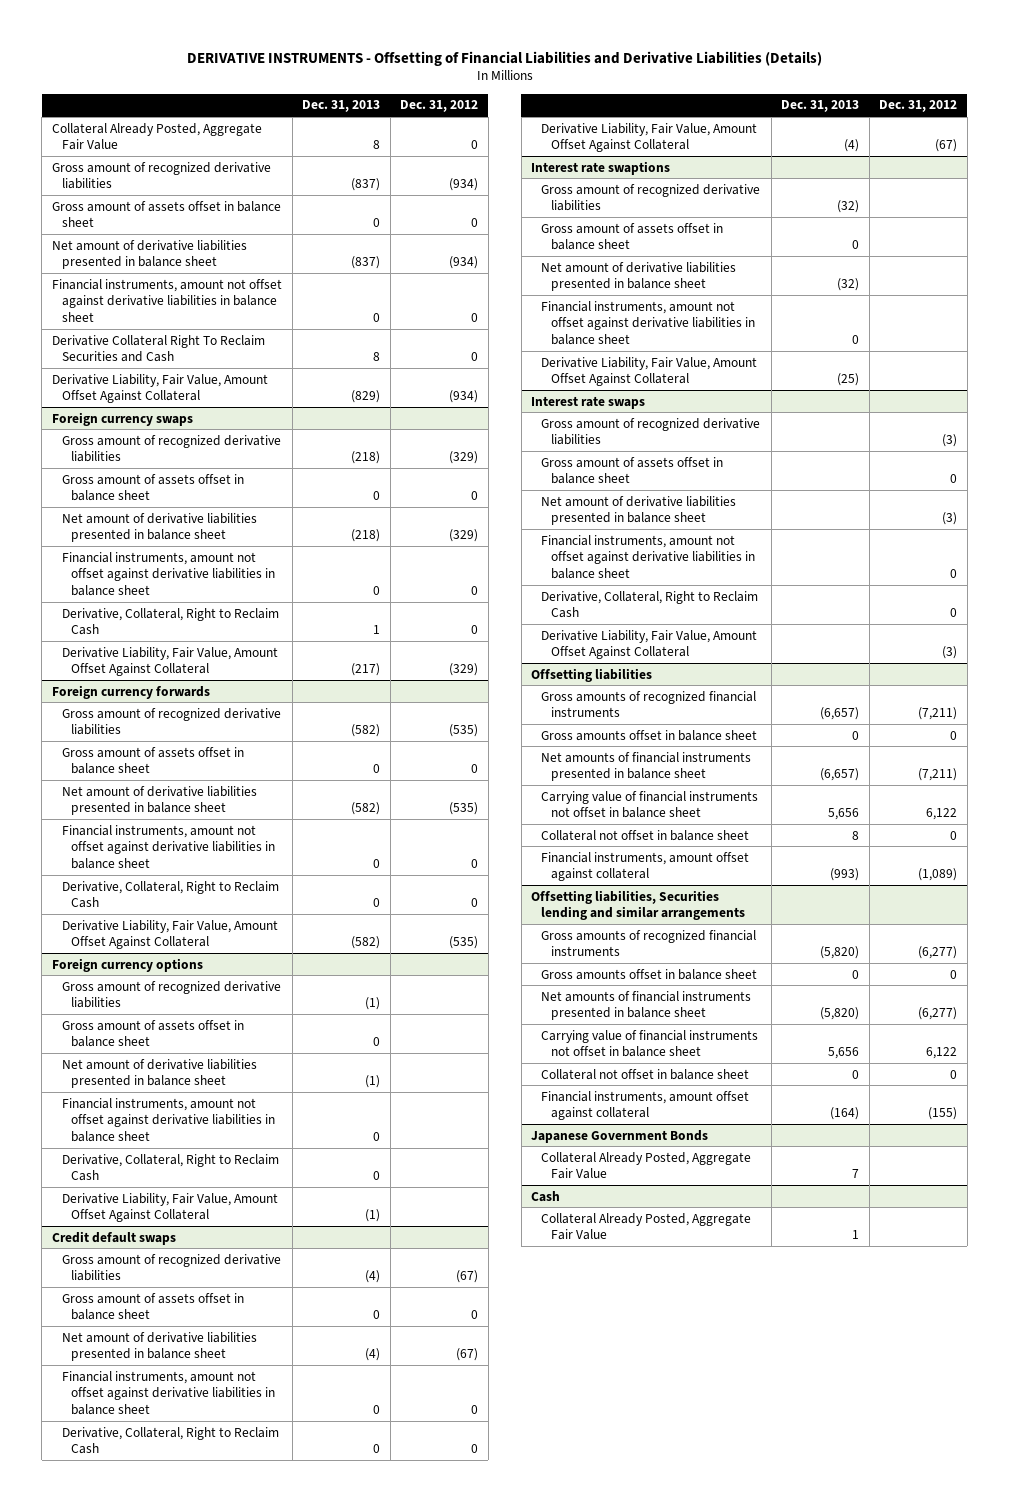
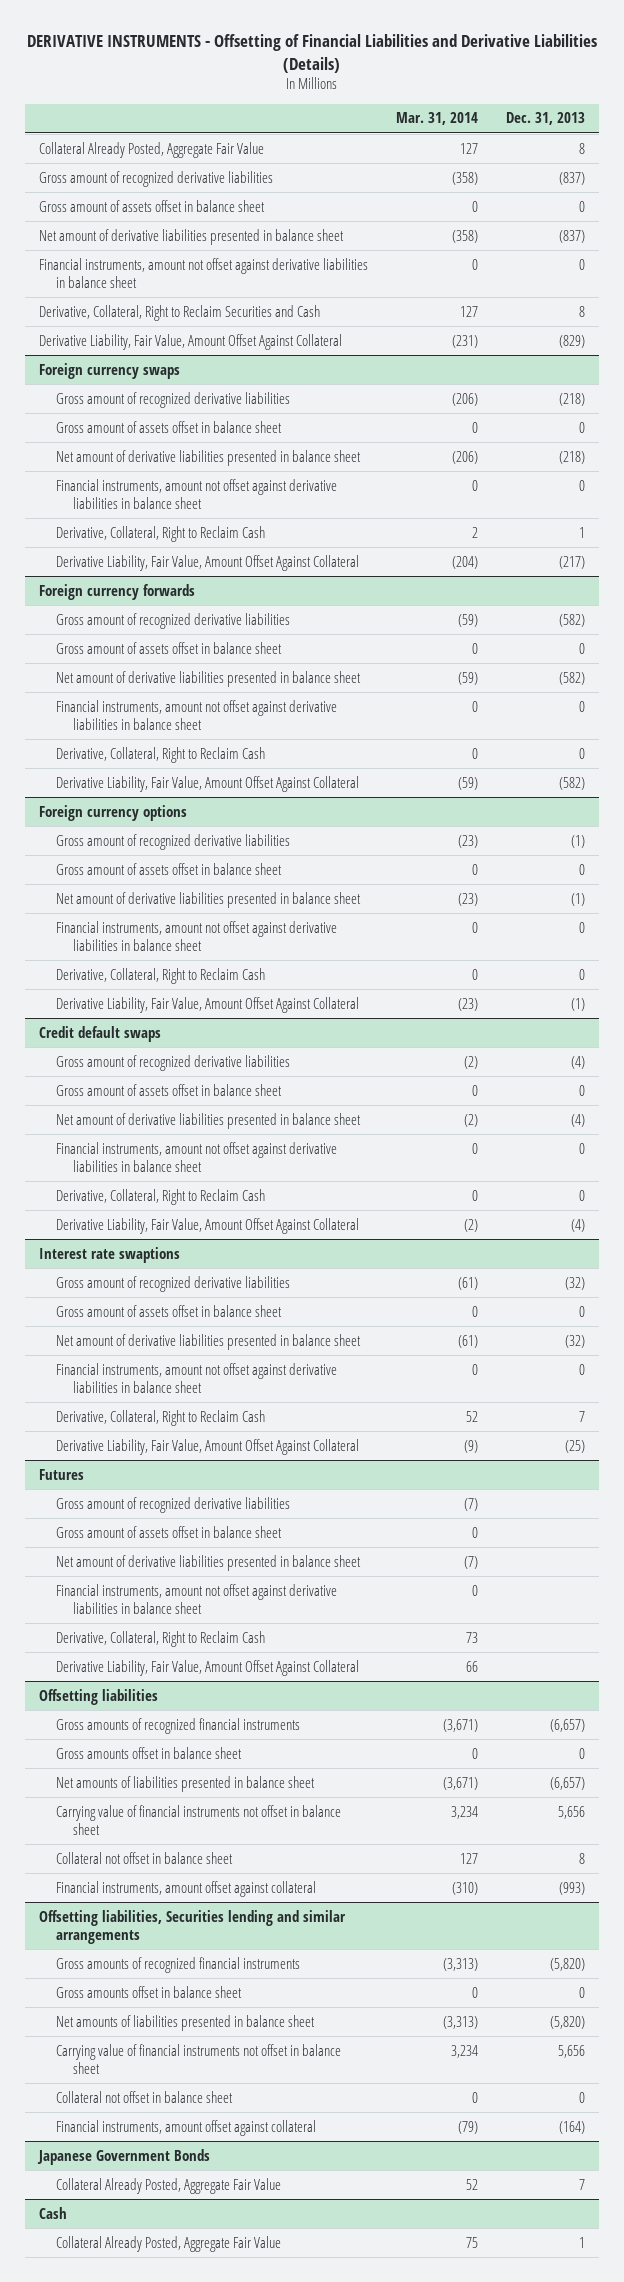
- | Dec. 31, 2013 | Dec. 31, 2012
+ | Mar. 31, 2014 | Dec. 31, 2013
- Derivative Collateral Right To Reclaim Securities and Cash | 8 | 0
+ Derivative, Collateral, Right to Reclaim Securities and Cash | 127 | 8
@ Interest rate swaptions
+ Derivative, Collateral, Right to Reclaim Cash | 52 | 7
- Interest rate swaps
+ Futures
@ Offsetting liabilities
- Net amounts of financial instruments presented in balance sheet | (6,657) | (7,211)
+ Net amounts of liabilities presented in balance sheet | (3,671) | (6,657)
@ Offsetting liabilities, Securities lending and similar arrangements
- Net amounts of financial instruments presented in balance sheet | (5,820) | (6,277)
+ Net amounts of liabilities presented in balance sheet | (3,313) | (5,820)

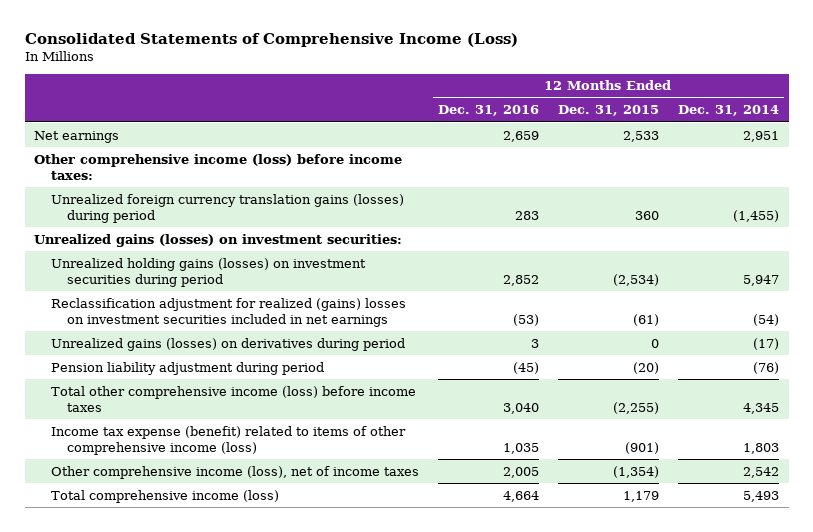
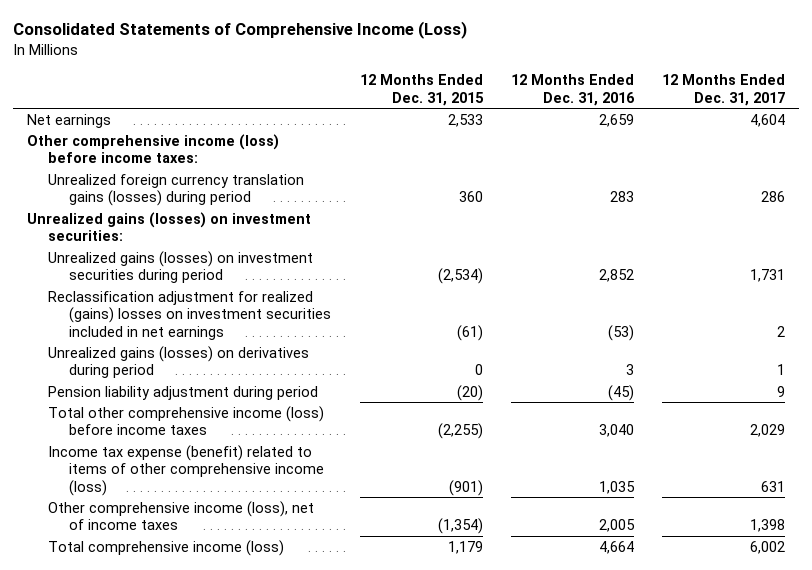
- | 12 Months Ended Dec. 31, 2016 | 12 Months Ended Dec. 31, 2015 | 12 Months Ended Dec. 31, 2014
+ | 12 Months Ended Dec. 31, 2015 | 12 Months Ended Dec. 31, 2016 | 12 Months Ended Dec. 31, 2017
- Unrealized holding gains (losses) on investment securities during period | 2,852 | (2,534) | 5,947
+ Unrealized gains (losses) on investment securities during period | (2,534) | 2,852 | 1,731

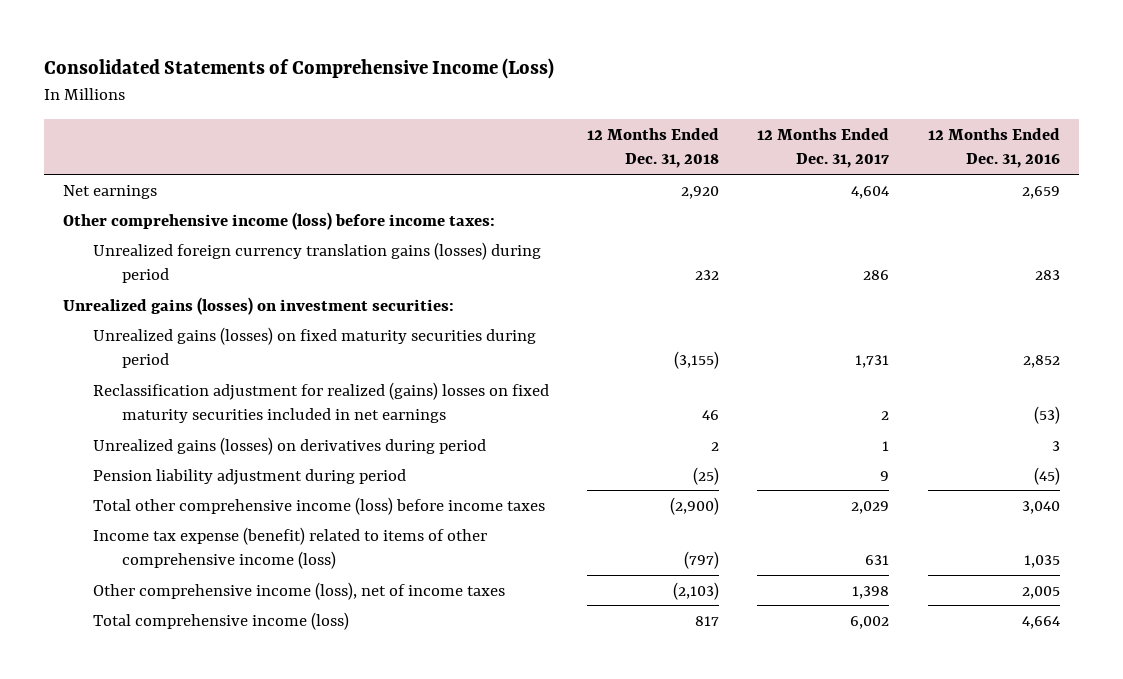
- | 12 Months Ended Dec. 31, 2015 | 12 Months Ended Dec. 31, 2016 | 12 Months Ended Dec. 31, 2017
+ | 12 Months Ended Dec. 31, 2018 | 12 Months Ended Dec. 31, 2017 | 12 Months Ended Dec. 31, 2016
- Unrealized gains (losses) on investment securities during period | (2,534) | 2,852 | 1,731
- Reclassification adjustment for realized (gains) losses on investment securities included in net earnings | (61) | (53) | 2
+ Unrealized gains (losses) on fixed maturity securities during period | (3,155) | 1,731 | 2,852
+ Reclassification adjustment for realized (gains) losses on fixed maturity securities included in net earnings | 46 | 2 | (53)

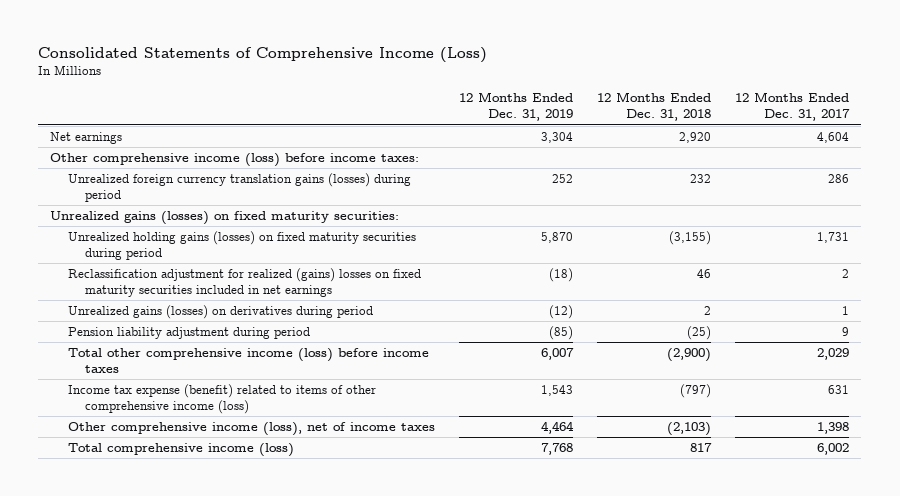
- | 12 Months Ended Dec. 31, 2018 | 12 Months Ended Dec. 31, 2017 | 12 Months Ended Dec. 31, 2016
+ | 12 Months Ended Dec. 31, 2019 | 12 Months Ended Dec. 31, 2018 | 12 Months Ended Dec. 31, 2017
- Unrealized gains (losses) on investment securities:
- Unrealized gains (losses) on fixed maturity securities during period | (3,155) | 1,731 | 2,852
+ Unrealized gains (losses) on fixed maturity securities:
+ Unrealized holding gains (losses) on fixed maturity securities during period | 5,870 | (3,155) | 1,731

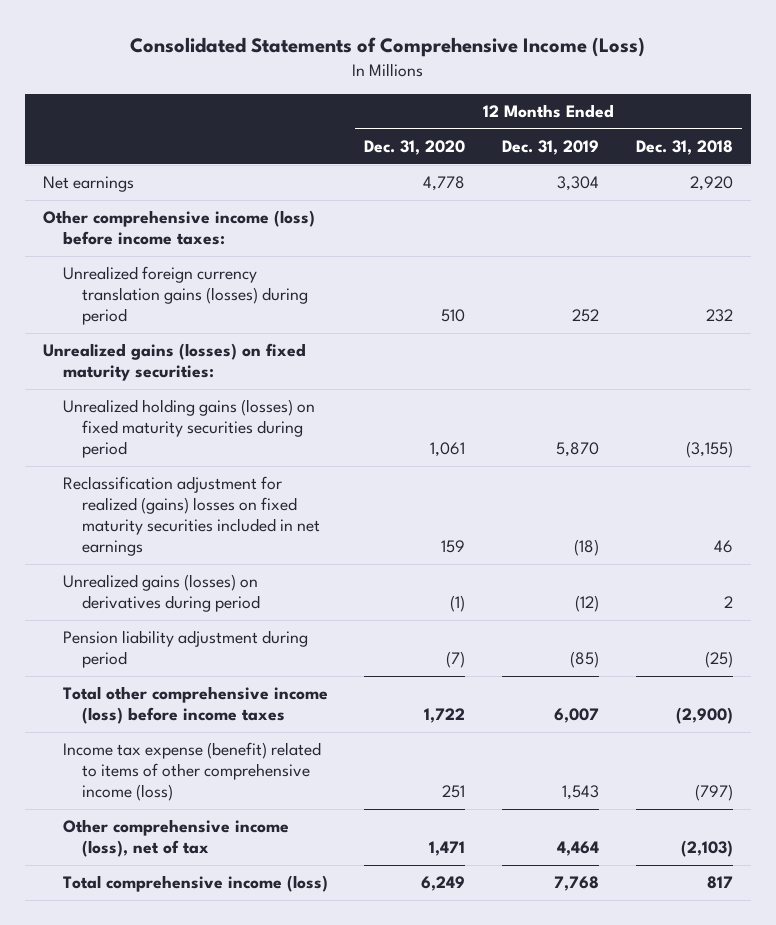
- | 12 Months Ended Dec. 31, 2019 | 12 Months Ended Dec. 31, 2018 | 12 Months Ended Dec. 31, 2017
+ | 12 Months Ended Dec. 31, 2020 | 12 Months Ended Dec. 31, 2019 | 12 Months Ended Dec. 31, 2018
- Other comprehensive income (loss), net of income taxes | 4,464 | (2,103) | 1,398
+ Other comprehensive income (loss), net of tax | 1,471 | 4,464 | (2,103)

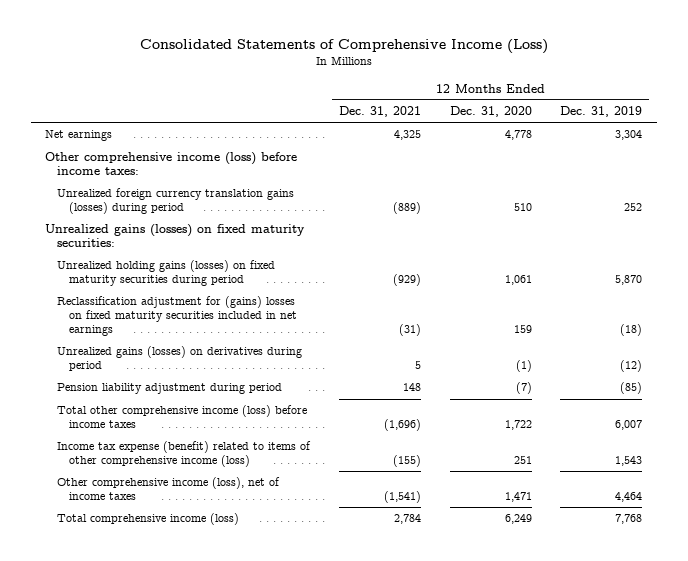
- | 12 Months Ended Dec. 31, 2020 | 12 Months Ended Dec. 31, 2019 | 12 Months Ended Dec. 31, 2018
+ | 12 Months Ended Dec. 31, 2021 | 12 Months Ended Dec. 31, 2020 | 12 Months Ended Dec. 31, 2019
- Reclassification adjustment for realized (gains) losses on fixed maturity securities included in net earnings | 159 | (18) | 46
+ Reclassification adjustment for (gains) losses on fixed maturity securities included in net earnings | (31) | 159 | (18)
- Other comprehensive income (loss), net of tax | 1,471 | 4,464 | (2,103)
+ Other comprehensive income (loss), net of income taxes | (1,541) | 1,471 | 4,464

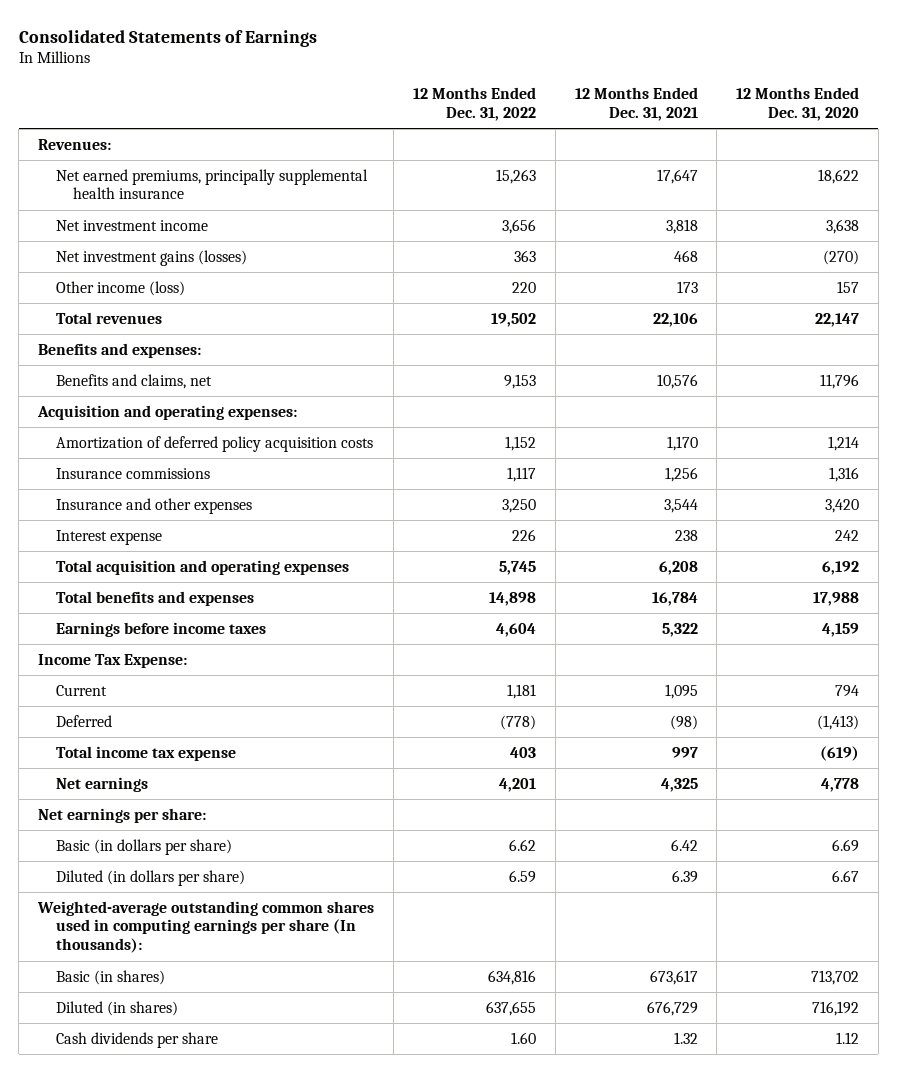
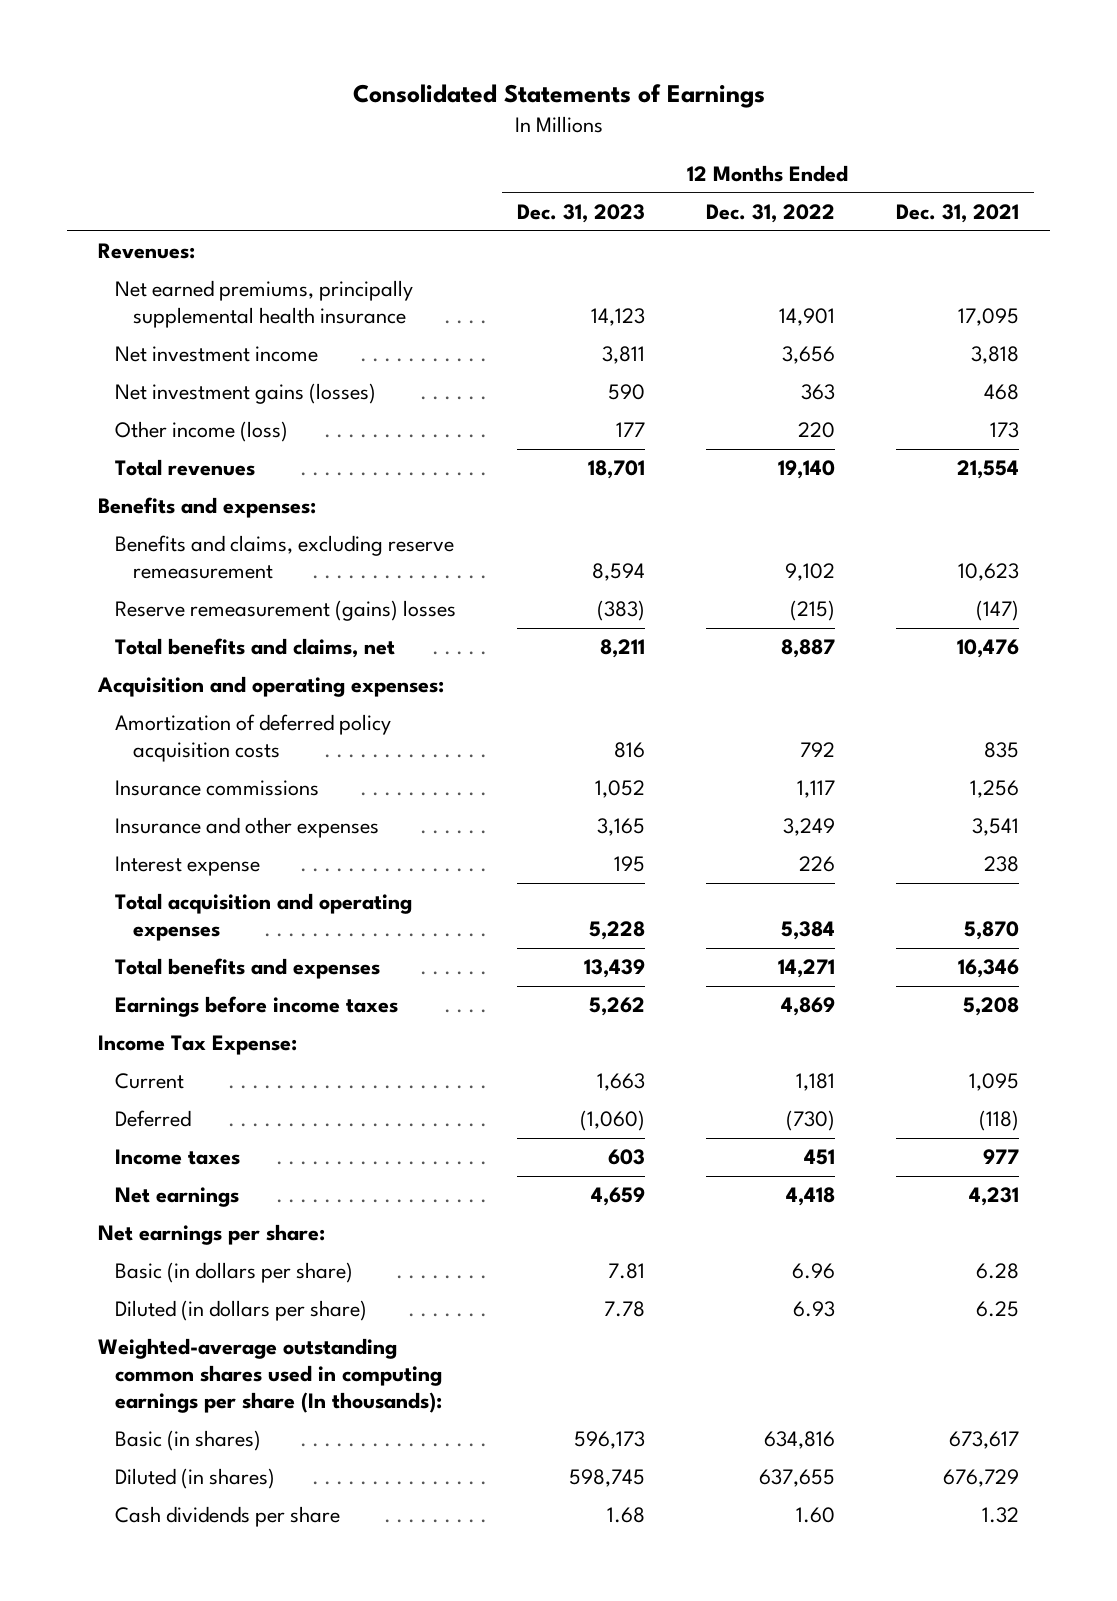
- | 12 Months Ended Dec. 31, 2022 | 12 Months Ended Dec. 31, 2021 | 12 Months Ended Dec. 31, 2020
+ | 12 Months Ended Dec. 31, 2023 | 12 Months Ended Dec. 31, 2022 | 12 Months Ended Dec. 31, 2021
- Net earned premiums, principally supplemental health insurance | 15,263 | 17,647 | 18,622
+ Net earned premiums, principally supplemental health insurance | 14,123 | 14,901 | 17,095
- Total revenues | 19,502 | 22,106 | 22,147
+ Total revenues | 18,701 | 19,140 | 21,554
- Benefits and claims, net | 9,153 | 10,576 | 11,796
+ Benefits and claims, excluding reserve remeasurement | 8,594 | 9,102 | 10,623
+ Reserve remeasurement (gains) losses | (383) | (215) | (147)
+ Total benefits and claims, net | 8,211 | 8,887 | 10,476
- Amortization of deferred policy acquisition costs | 1,152 | 1,170 | 1,214
+ Amortization of deferred policy acquisition costs | 816 | 792 | 835
- Insurance and other expenses | 3,250 | 3,544 | 3,420
+ Insurance and other expenses | 3,165 | 3,249 | 3,541
- Total acquisition and operating expenses | 5,745 | 6,208 | 6,192
- Total benefits and expenses | 14,898 | 16,784 | 17,988
- Earnings before income taxes | 4,604 | 5,322 | 4,159
+ Total acquisition and operating expenses | 5,228 | 5,384 | 5,870
+ Total benefits and expenses | 13,439 | 14,271 | 16,346
+ Earnings before income taxes | 5,262 | 4,869 | 5,208
- Deferred | (778) | (98) | (1,413)
- Total income tax expense | 403 | 997 | (619)
- Net earnings | 4,201 | 4,325 | 4,778
+ Deferred | (1,060) | (730) | (118)
+ Income taxes | 603 | 451 | 977
+ Net earnings | 4,659 | 4,418 | 4,231
- Basic (in dollars per share) | 6.62 | 6.42 | 6.69
- Diluted (in dollars per share) | 6.59 | 6.39 | 6.67
+ Basic (in dollars per share) | 7.81 | 6.96 | 6.28
+ Diluted (in dollars per share) | 7.78 | 6.93 | 6.25

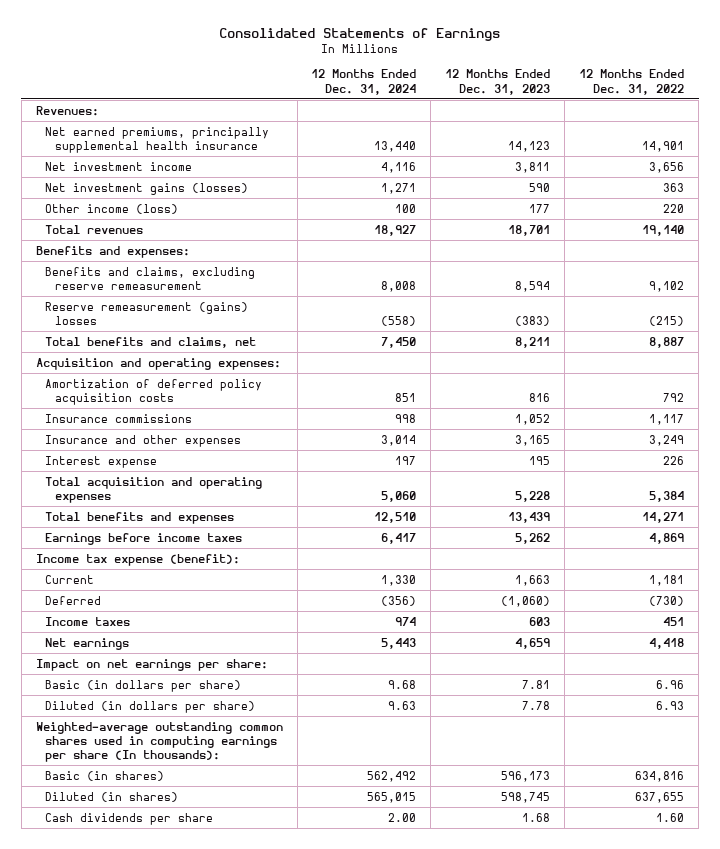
- | 12 Months Ended Dec. 31, 2023 | 12 Months Ended Dec. 31, 2022 | 12 Months Ended Dec. 31, 2021
+ | 12 Months Ended Dec. 31, 2024 | 12 Months Ended Dec. 31, 2023 | 12 Months Ended Dec. 31, 2022
- Income Tax Expense:
+ Income tax expense (benefit):
- Net earnings per share:
+ Impact on net earnings per share:

